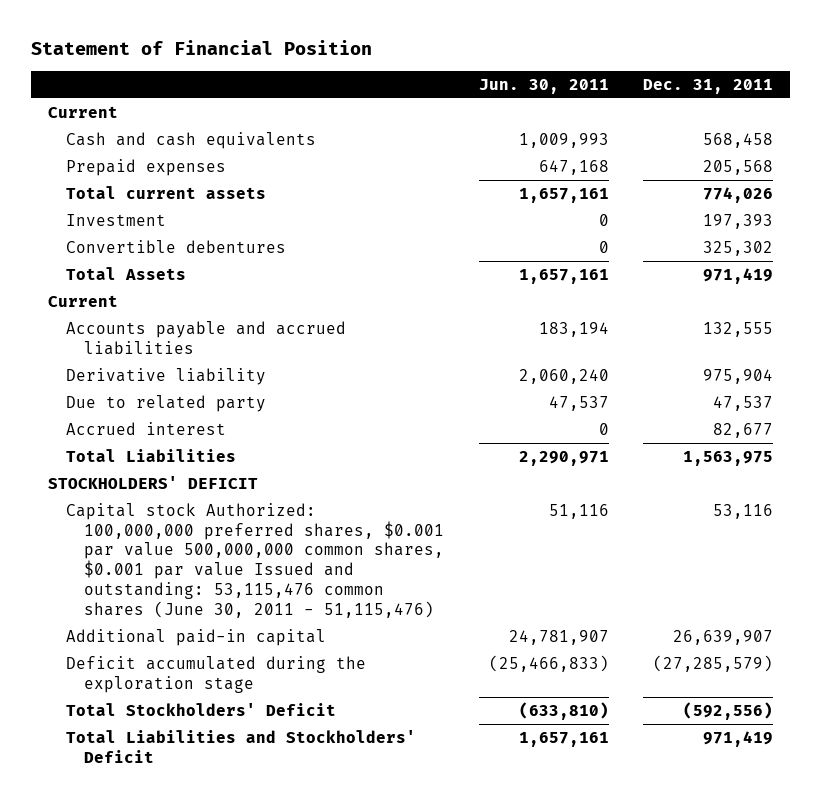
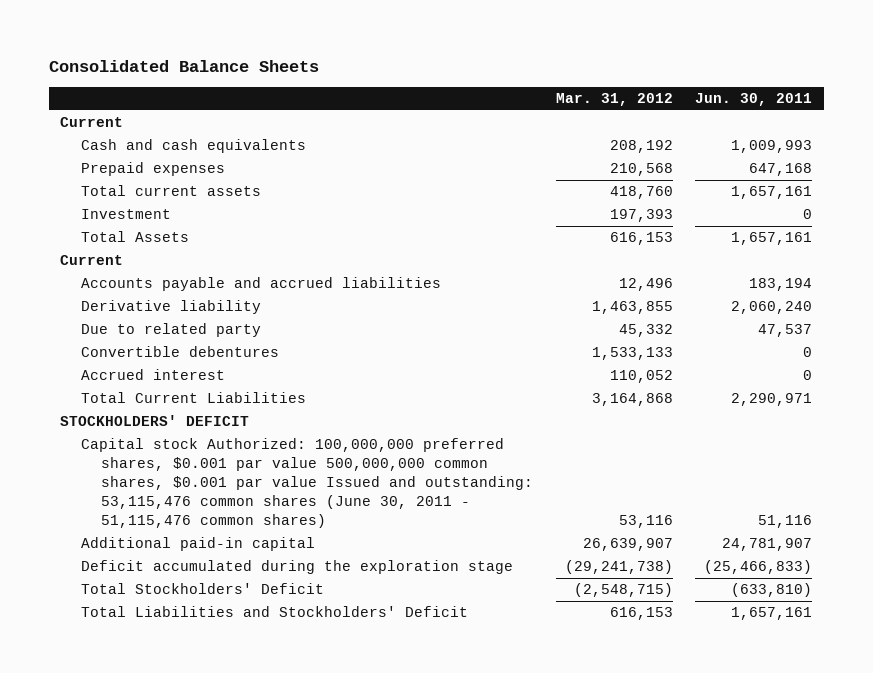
- Statement of Financial Position
+ Consolidated Balance Sheets
- | Jun. 30, 2011 | Dec. 31, 2011
+ | Mar. 31, 2012 | Jun. 30, 2011
moved down: Convertible debentures | 1,533,133 | 0
- Total Liabilities | 2,290,971 | 1,563,975
+ Total Current Liabilities | 3,164,868 | 2,290,971
- Capital stock Authorized: 100,000,000 preferred shares, $0.001 par value 500,000,000 common shares, $0.001 par value Issued and outstanding: 53,115,476 common shares (June 30, 2011 - 51,115,476) | 51,116 | 53,116
+ Capital stock Authorized: 100,000,000 preferred shares, $0.001 par value 500,000,000 common shares, $0.001 par value Issued and outstanding: 53,115,476 common shares (June 30, 2011 - 51,115,476 common shares) | 53,116 | 51,116

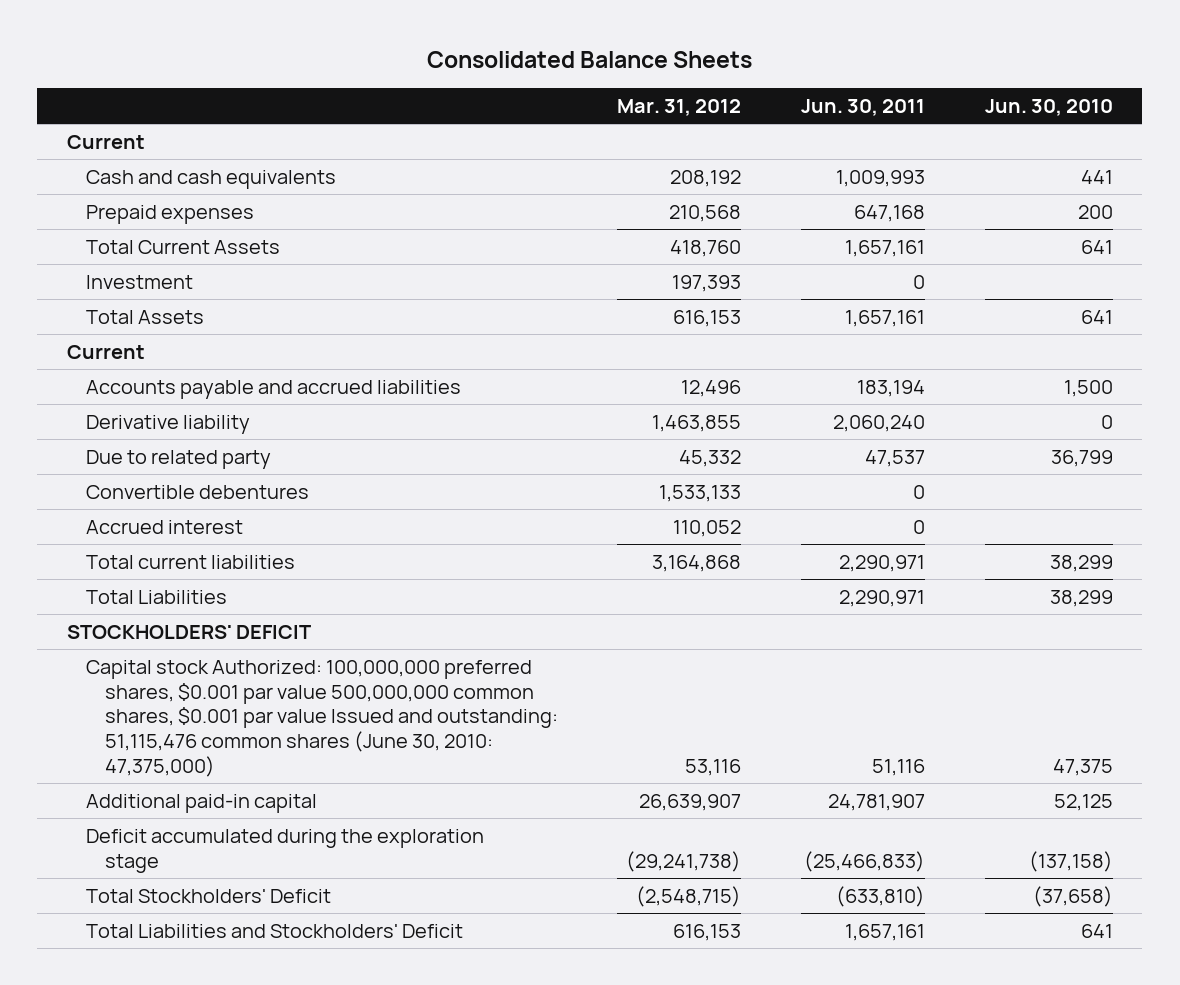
- | Mar. 31, 2012 | Jun. 30, 2011
+ | Mar. 31, 2012 | Jun. 30, 2011 | Jun. 30, 2010
- Total current assets | 418,760 | 1,657,161
+ Total Current Assets | 418,760 | 1,657,161 | 641
- Total Current Liabilities | 3,164,868 | 2,290,971
+ Total current liabilities | 3,164,868 | 2,290,971 | 38,299
+ Total Liabilities | | 2,290,971 | 38,299
- Capital stock Authorized: 100,000,000 preferred shares, $0.001 par value 500,000,000 common shares, $0.001 par value Issued and outstanding: 53,115,476 common shares (June 30, 2011 - 51,115,476 common shares) | 53,116 | 51,116
+ Capital stock Authorized: 100,000,000 preferred shares, $0.001 par value 500,000,000 common shares, $0.001 par value Issued and outstanding: 51,115,476 common shares (June 30, 2010: 47,375,000) | 53,116 | 51,116 | 47,375

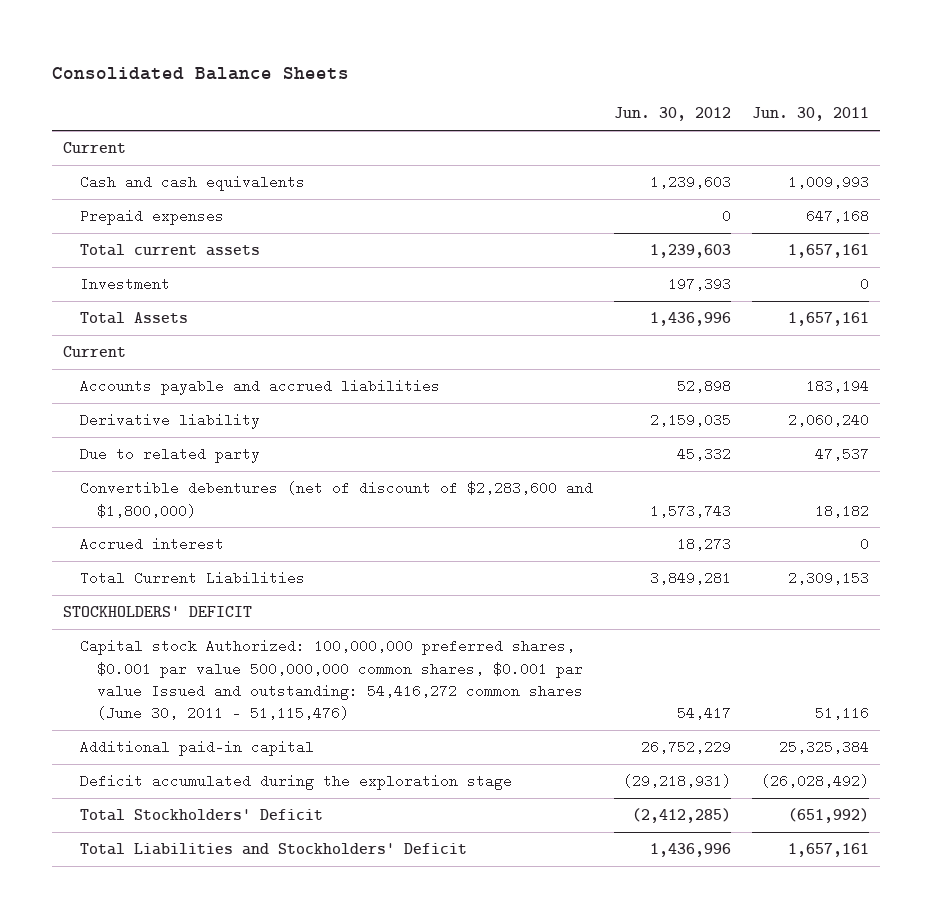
- | Mar. 31, 2012 | Jun. 30, 2011 | Jun. 30, 2010
+ | Jun. 30, 2012 | Jun. 30, 2011
- Total Current Assets | 418,760 | 1,657,161 | 641
+ Total current assets | 1,239,603 | 1,657,161
- Convertible debentures | 1,533,133 | 0 |
+ Convertible debentures (net of discount of $2,283,600 and $1,800,000) | 1,573,743 | 18,182
- Total current liabilities | 3,164,868 | 2,290,971 | 38,299
- Total Liabilities | | 2,290,971 | 38,299
+ Total Current Liabilities | 3,849,281 | 2,309,153
- Capital stock Authorized: 100,000,000 preferred shares, $0.001 par value 500,000,000 common shares, $0.001 par value Issued and outstanding: 51,115,476 common shares (June 30, 2010: 47,375,000) | 53,116 | 51,116 | 47,375
- Additional paid-in capital | 26,639,907 | 24,781,907 | 52,125
- Deficit accumulated during the exploration stage | (29,241,738) | (25,466,833) | (137,158)
- Total Stockholders' Deficit | (2,548,715) | (633,810) | (37,658)
+ Capital stock Authorized: 100,000,000 preferred shares, $0.001 par value 500,000,000 common shares, $0.001 par value Issued and outstanding: 54,416,272 common shares (June 30, 2011 - 51,115,476) | 54,417 | 51,116
+ Additional paid-in capital | 26,752,229 | 25,325,384
+ Deficit accumulated during the exploration stage | (29,218,931) | (26,028,492)
+ Total Stockholders' Deficit | (2,412,285) | (651,992)

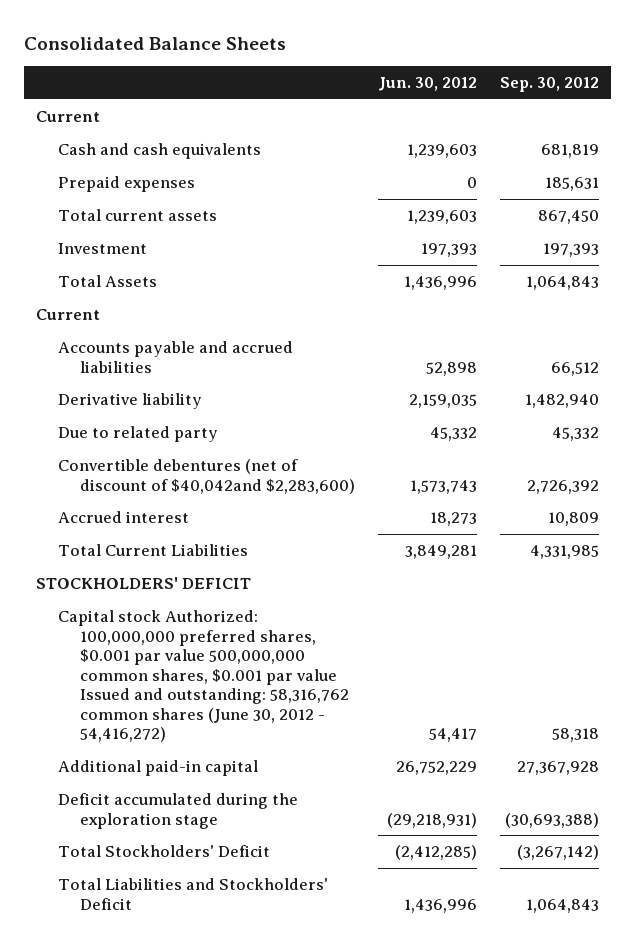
- | Jun. 30, 2012 | Jun. 30, 2011
+ | Jun. 30, 2012 | Sep. 30, 2012
- Convertible debentures (net of discount of $2,283,600 and $1,800,000) | 1,573,743 | 18,182
+ Convertible debentures (net of discount of $40,042and $2,283,600) | 1,573,743 | 2,726,392
- Capital stock Authorized: 100,000,000 preferred shares, $0.001 par value 500,000,000 common shares, $0.001 par value Issued and outstanding: 54,416,272 common shares (June 30, 2011 - 51,115,476) | 54,417 | 51,116
+ Capital stock Authorized: 100,000,000 preferred shares, $0.001 par value 500,000,000 common shares, $0.001 par value Issued and outstanding: 58,316,762 common shares (June 30, 2012 - 54,416,272) | 54,417 | 58,318

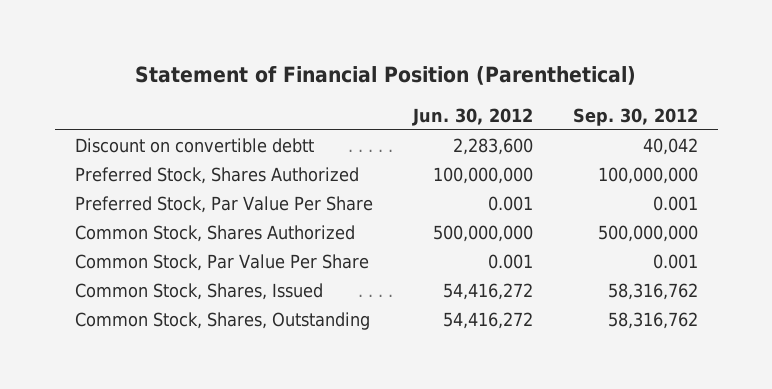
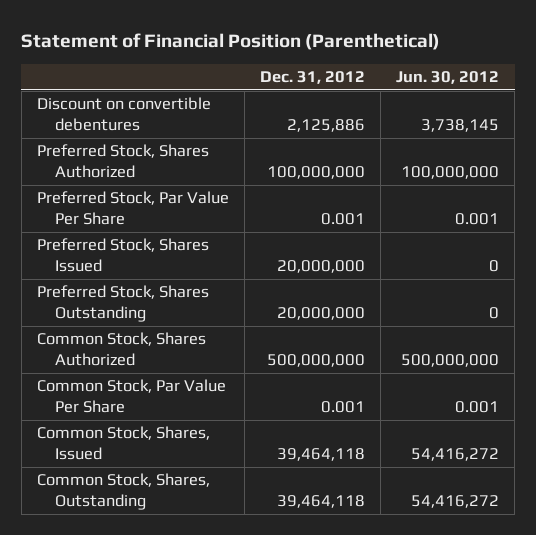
- | Jun. 30, 2012 | Sep. 30, 2012
+ | Dec. 31, 2012 | Jun. 30, 2012
- Discount on convertible debtt | 2,283,600 | 40,042
+ Discount on convertible debentures | 2,125,886 | 3,738,145
+ Preferred Stock, Shares Issued | 20,000,000 | 0
+ Preferred Stock, Shares Outstanding | 20,000,000 | 0

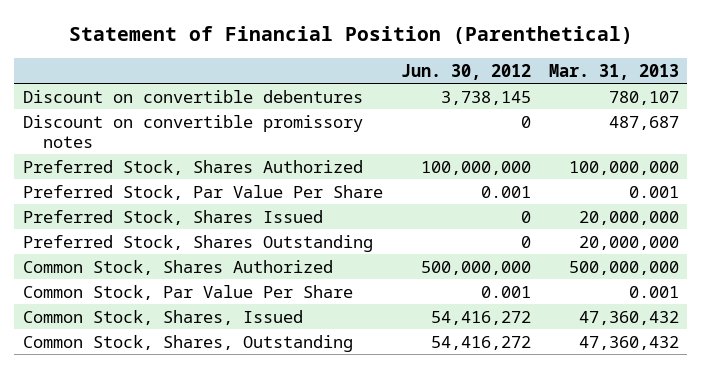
- | Dec. 31, 2012 | Jun. 30, 2012
+ | Jun. 30, 2012 | Mar. 31, 2013
+ Discount on convertible promissory notes | 0 | 487,687

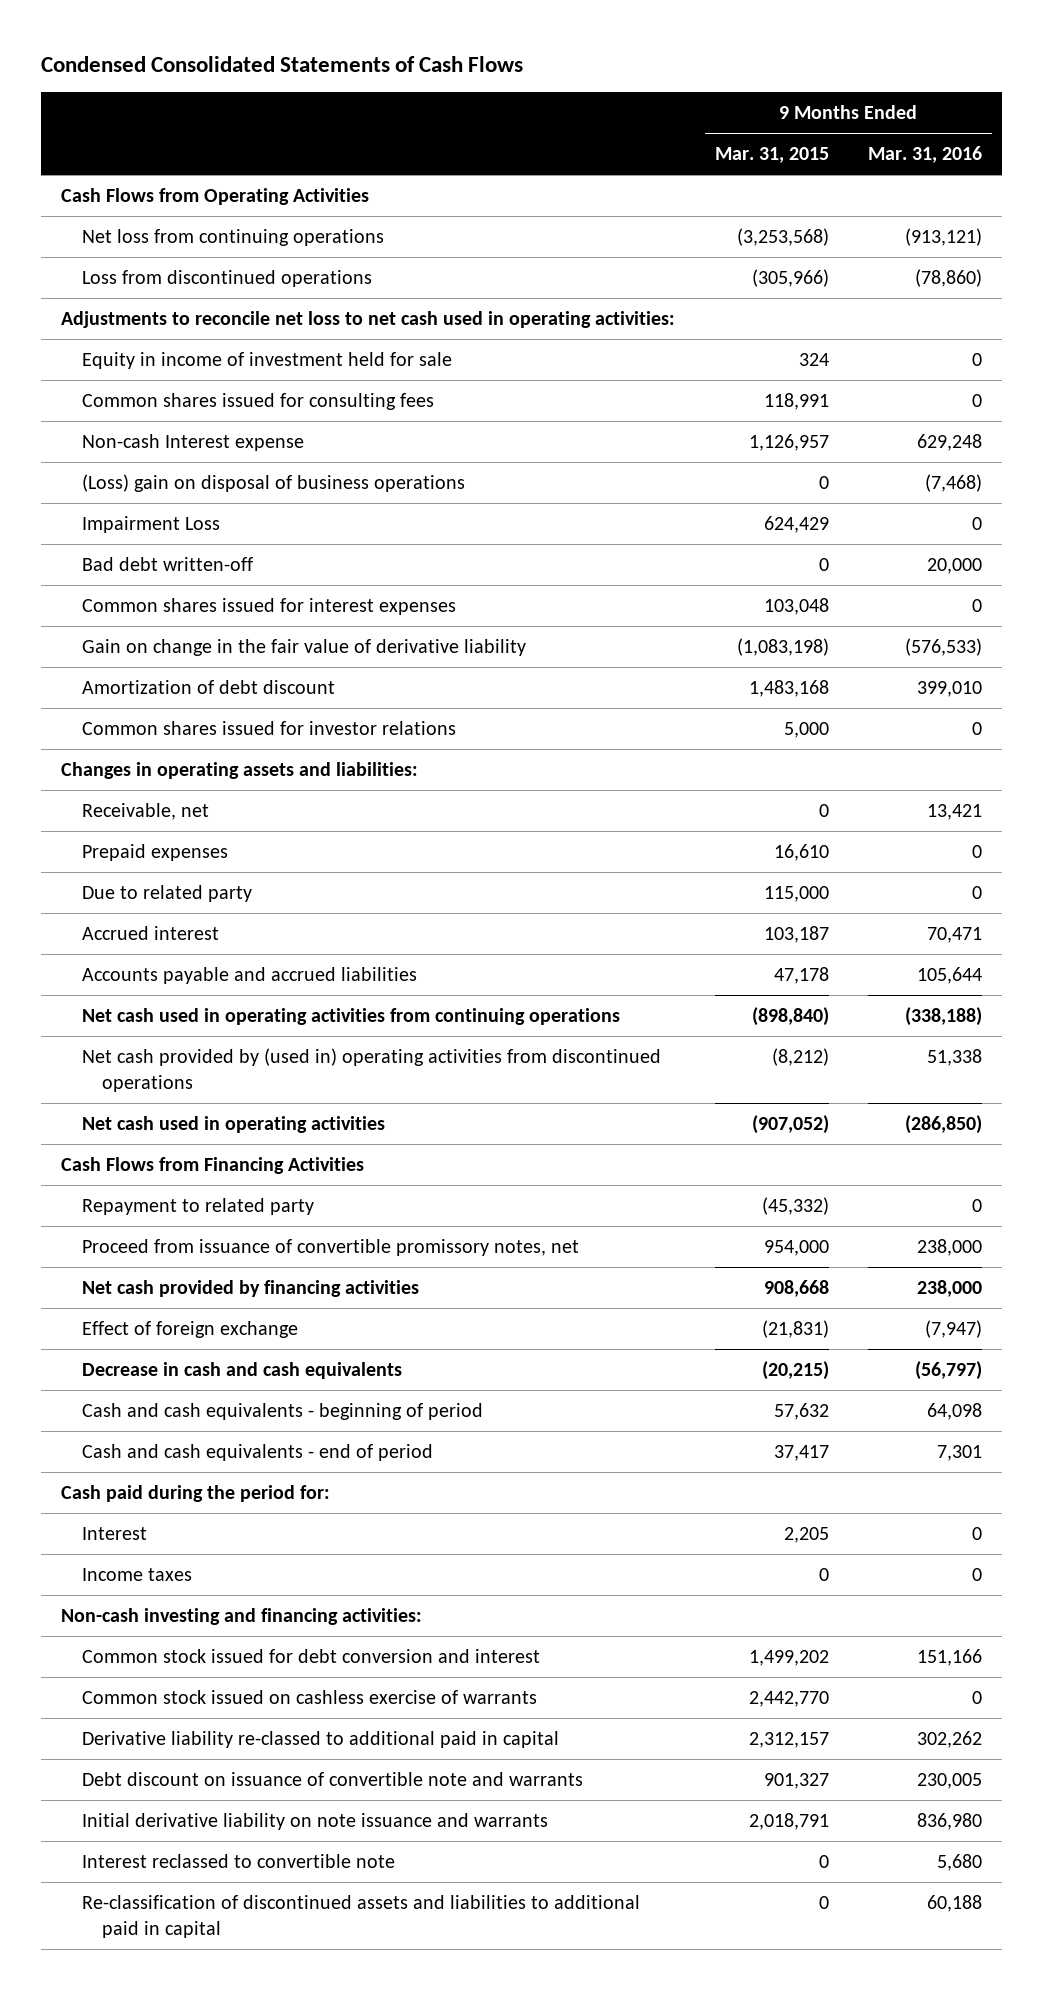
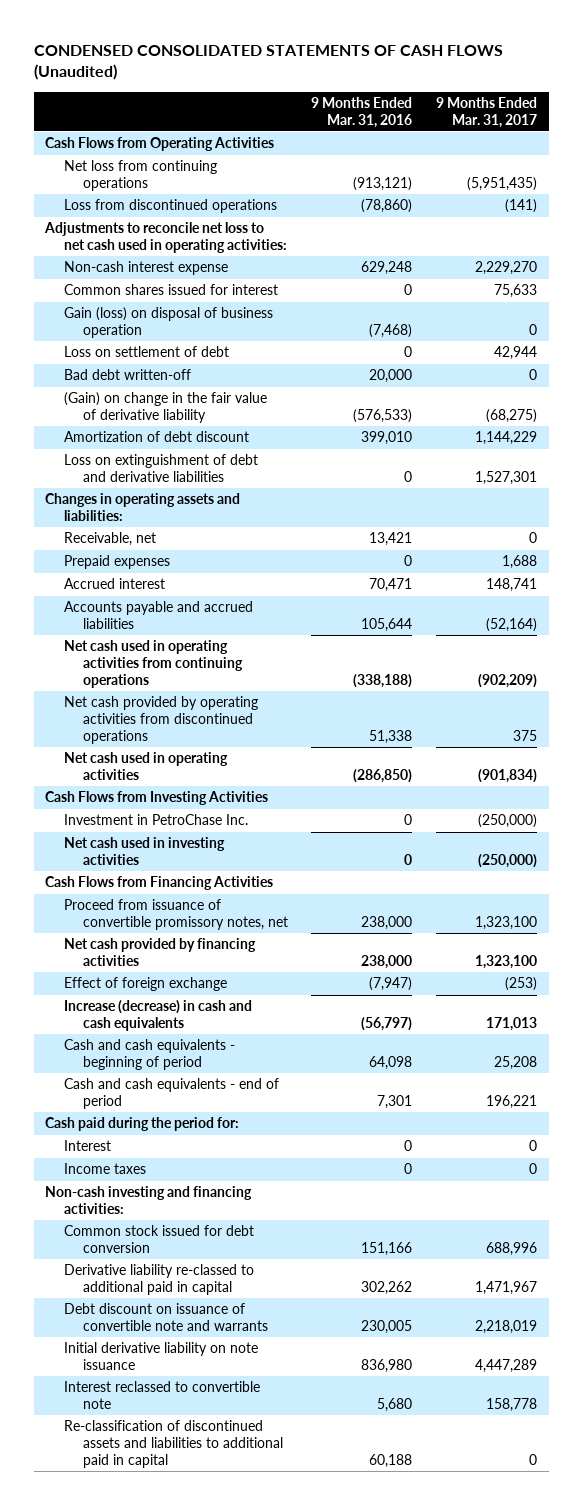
- Condensed Consolidated Statements of Cash Flows
+ CONDENSED CONSOLIDATED STATEMENTS OF CASH FLOWS (Unaudited)
- | 9 Months Ended Mar. 31, 2015 | 9 Months Ended Mar. 31, 2016
+ | 9 Months Ended Mar. 31, 2016 | 9 Months Ended Mar. 31, 2017
- Equity in income of investment held for sale | 324 | 0
- Common shares issued for consulting fees | 118,991 | 0
- Non-cash Interest expense | 1,126,957 | 629,248
- (Loss) gain on disposal of business operations | 0 | (7,468)
- Impairment Loss | 624,429 | 0
+ Non-cash interest expense | 629,248 | 2,229,270
+ Common shares issued for interest | 0 | 75,633
+ Gain (loss) on disposal of business operation | (7,468) | 0
+ Loss on settlement of debt | 0 | 42,944
- Common shares issued for interest expenses | 103,048 | 0
- Gain on change in the fair value of derivative liability | (1,083,198) | (576,533)
+ (Gain) on change in the fair value of derivative liability | (576,533) | (68,275)
- Common shares issued for investor relations | 5,000 | 0
+ Loss on extinguishment of debt and derivative liabilities | 0 | 1,527,301
- Due to related party | 115,000 | 0
- Net cash provided by (used in) operating activities from discontinued operations | (8,212) | 51,338
+ Net cash provided by operating activities from discontinued operations | 51,338 | 375
+ Cash Flows from Investing Activities
+ Investment in PetroChase Inc. | 0 | (250,000)
+ Net cash used in investing activities | 0 | (250,000)
- Repayment to related party | (45,332) | 0
- Decrease in cash and cash equivalents | (20,215) | (56,797)
+ Increase (decrease) in cash and cash equivalents | (56,797) | 171,013
- Common stock issued for debt conversion and interest | 1,499,202 | 151,166
- Common stock issued on cashless exercise of warrants | 2,442,770 | 0
+ Common stock issued for debt conversion | 151,166 | 688,996
- Initial derivative liability on note issuance and warrants | 2,018,791 | 836,980
+ Initial derivative liability on note issuance | 836,980 | 4,447,289

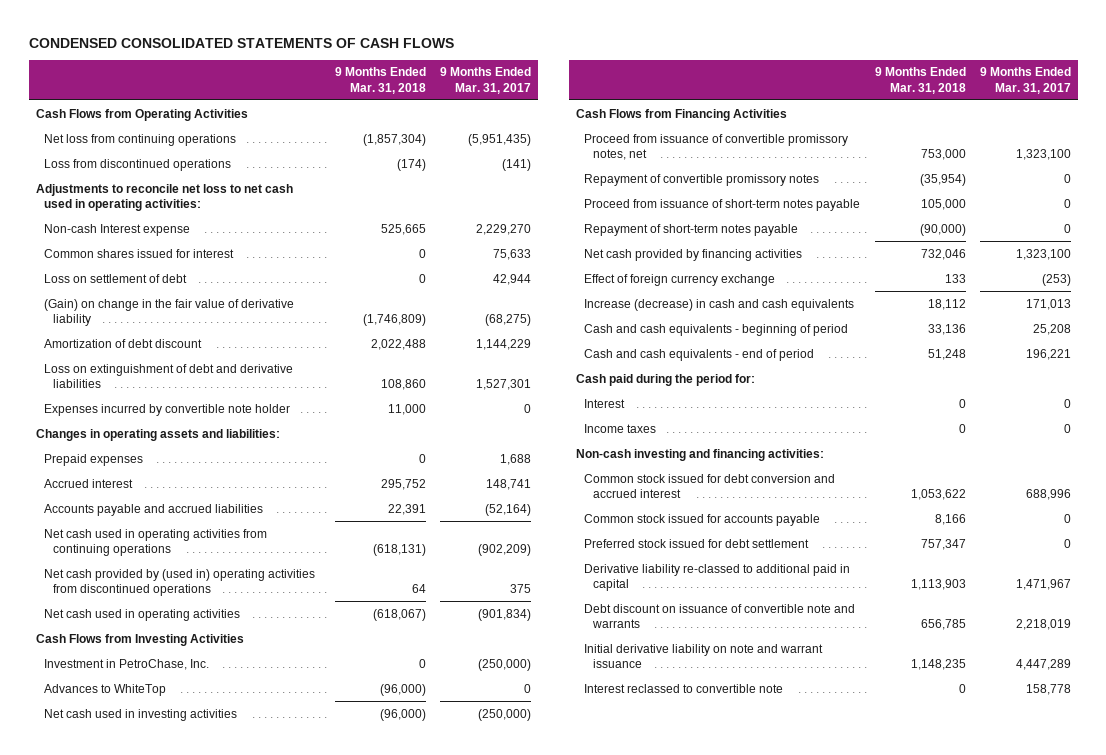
- CONDENSED CONSOLIDATED STATEMENTS OF CASH FLOWS (Unaudited)
+ CONDENSED CONSOLIDATED STATEMENTS OF CASH FLOWS
- | 9 Months Ended Mar. 31, 2016 | 9 Months Ended Mar. 31, 2017
+ | 9 Months Ended Mar. 31, 2018 | 9 Months Ended Mar. 31, 2017
- Non-cash interest expense | 629,248 | 2,229,270
+ Non-cash Interest expense | 525,665 | 2,229,270
- Gain (loss) on disposal of business operation | (7,468) | 0
- Bad debt written-off | 20,000 | 0
+ Expenses incurred by convertible note holder | 11,000 | 0
- Receivable, net | 13,421 | 0
- Net cash provided by operating activities from discontinued operations | 51,338 | 375
+ Net cash provided by (used in) operating activities from discontinued operations | 64 | 375
- Investment in PetroChase Inc. | 0 | (250,000)
+ Investment in PetroChase, Inc. | 0 | (250,000)
+ Advances to WhiteTop | (96,000) | 0
+ Repayment of convertible promissory notes | (35,954) | 0
+ Proceed from issuance of short-term notes payable | 105,000 | 0
+ Repayment of short-term notes payable | (90,000) | 0
- Effect of foreign exchange | (7,947) | (253)
+ Effect of foreign currency exchange | 133 | (253)
- Common stock issued for debt conversion | 151,166 | 688,996
+ Common stock issued for debt conversion and accrued interest | 1,053,622 | 688,996
+ Common stock issued for accounts payable | 8,166 | 0
+ Preferred stock issued for debt settlement | 757,347 | 0
- Initial derivative liability on note issuance | 836,980 | 4,447,289
+ Initial derivative liability on note and warrant issuance | 1,148,235 | 4,447,289
- Re-classification of discontinued assets and liabilities to additional paid in capital | 60,188 | 0

